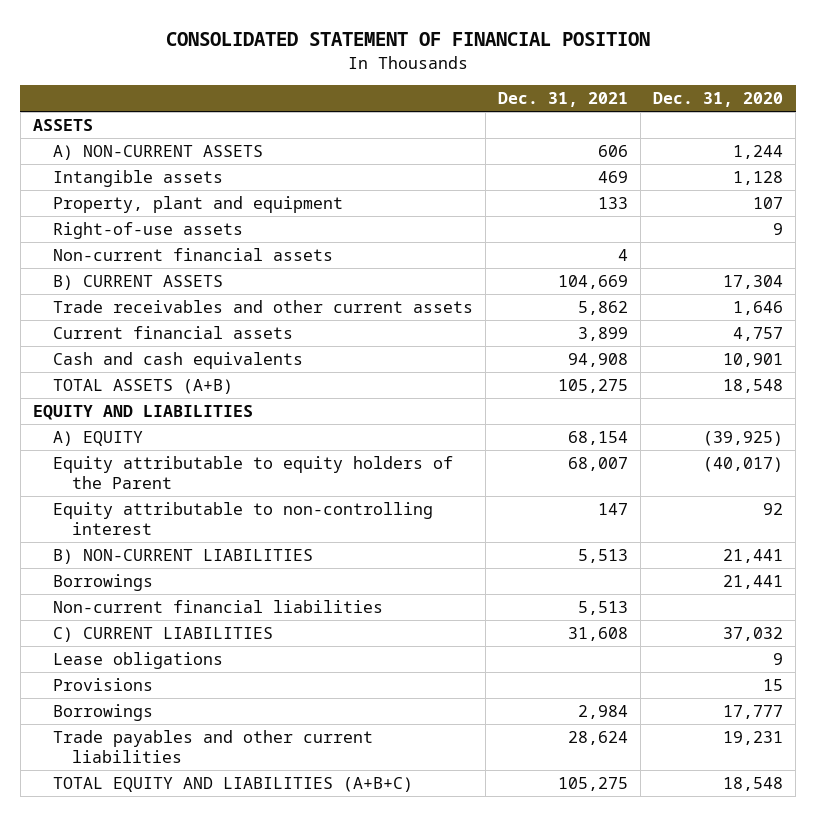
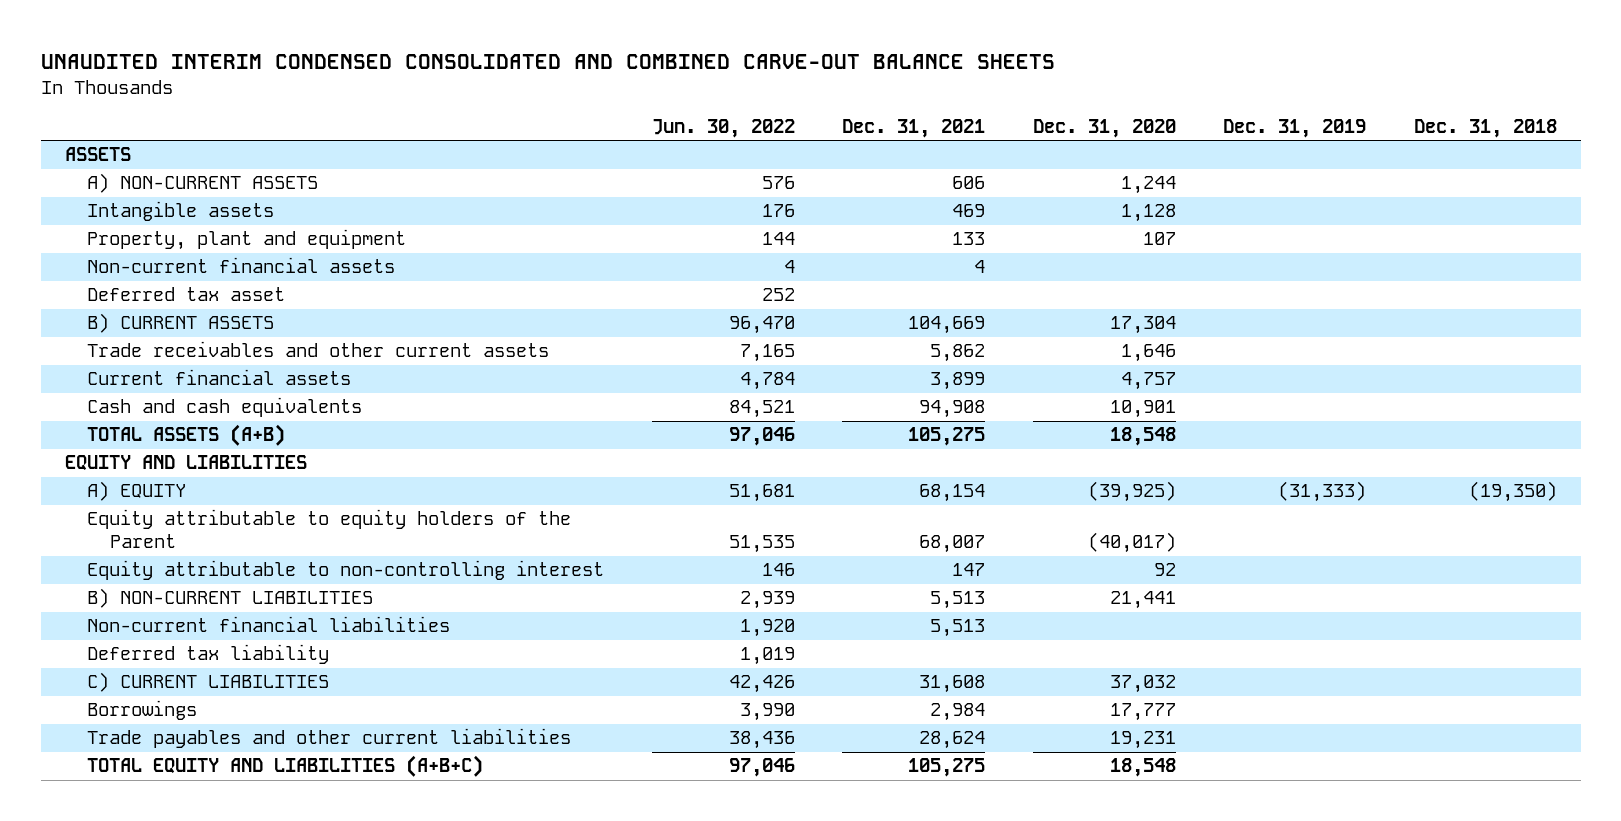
- CONSOLIDATED STATEMENT OF FINANCIAL POSITION
+ UNAUDITED INTERIM CONDENSED CONSOLIDATED AND COMBINED CARVE-OUT BALANCE SHEETS
- | Dec. 31, 2021 | Dec. 31, 2020
+ | Jun. 30, 2022 | Dec. 31, 2021 | Dec. 31, 2020 | Dec. 31, 2019 | Dec. 31, 2018
- Right-of-use assets | | 9
+ Deferred tax asset | 252 | | | |
- Borrowings | | 21,441
+ Deferred tax liability | 1,019 | | | |
- Lease obligations | | 9
- Provisions | | 15

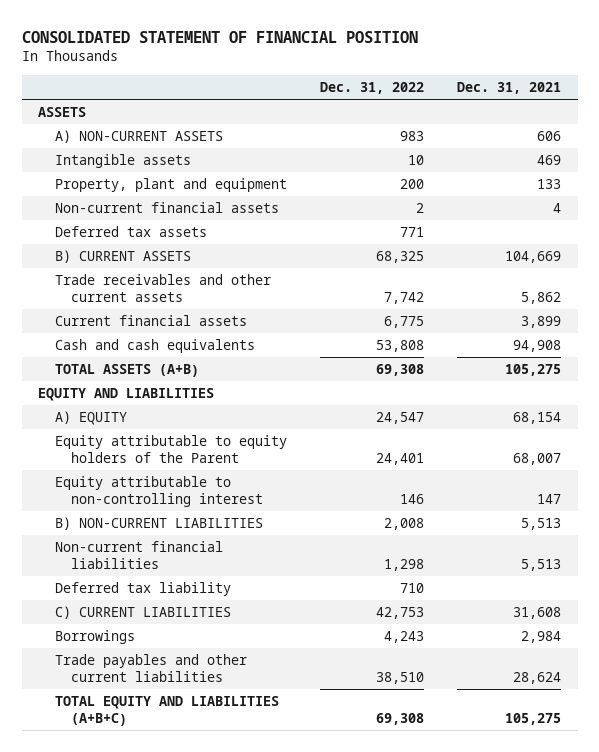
- UNAUDITED INTERIM CONDENSED CONSOLIDATED AND COMBINED CARVE-OUT BALANCE SHEETS
+ CONSOLIDATED STATEMENT OF FINANCIAL POSITION
- | Jun. 30, 2022 | Dec. 31, 2021 | Dec. 31, 2020 | Dec. 31, 2019 | Dec. 31, 2018
+ | Dec. 31, 2022 | Dec. 31, 2021
- Deferred tax asset | 252 | | | |
+ Deferred tax assets | 771 |

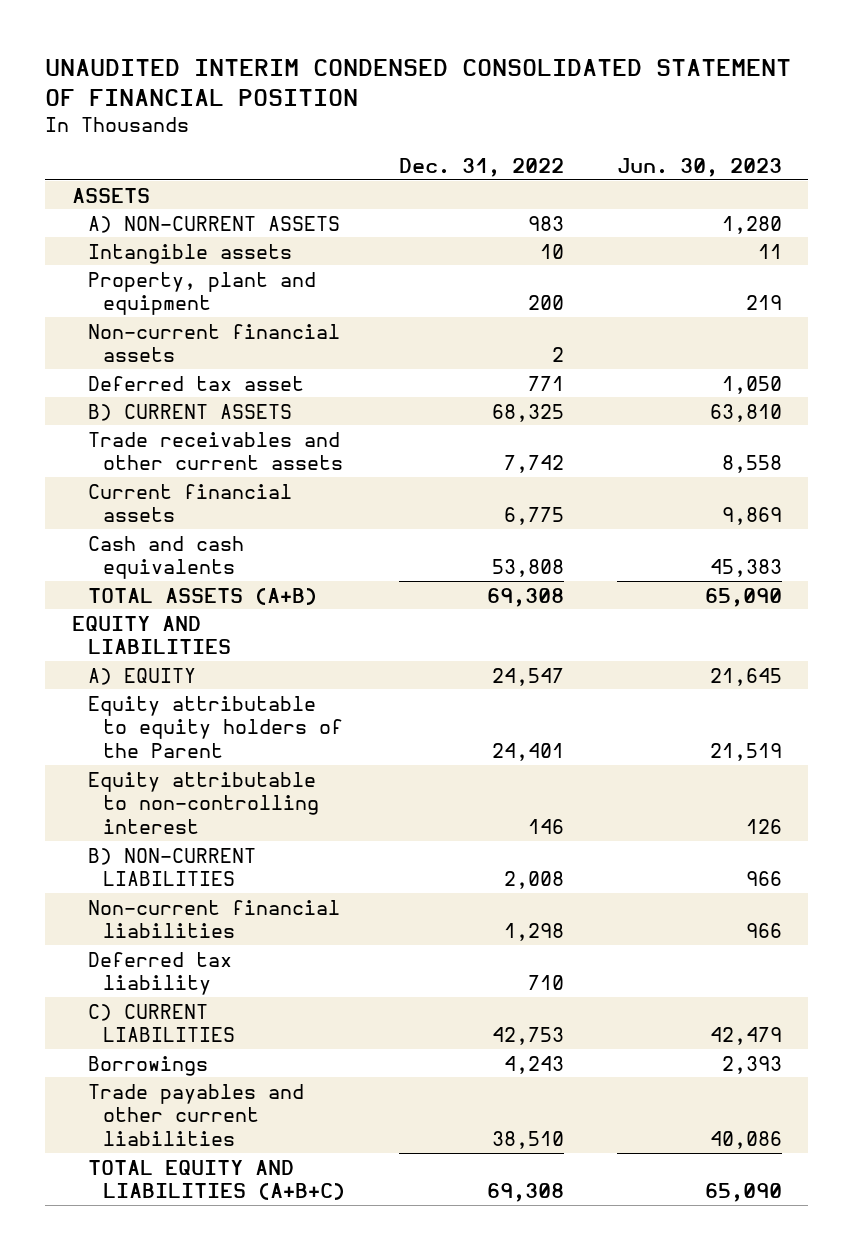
- CONSOLIDATED STATEMENT OF FINANCIAL POSITION
+ UNAUDITED INTERIM CONDENSED CONSOLIDATED STATEMENT OF FINANCIAL POSITION
- | Dec. 31, 2022 | Dec. 31, 2021
+ | Dec. 31, 2022 | Jun. 30, 2023
- Deferred tax assets | 771 |
+ Deferred tax asset | 771 | 1,050

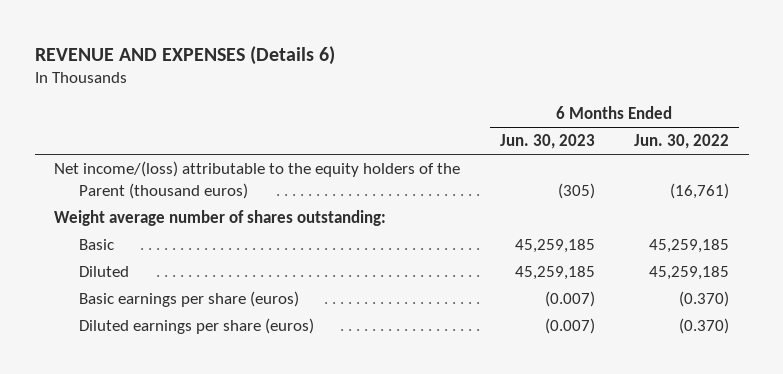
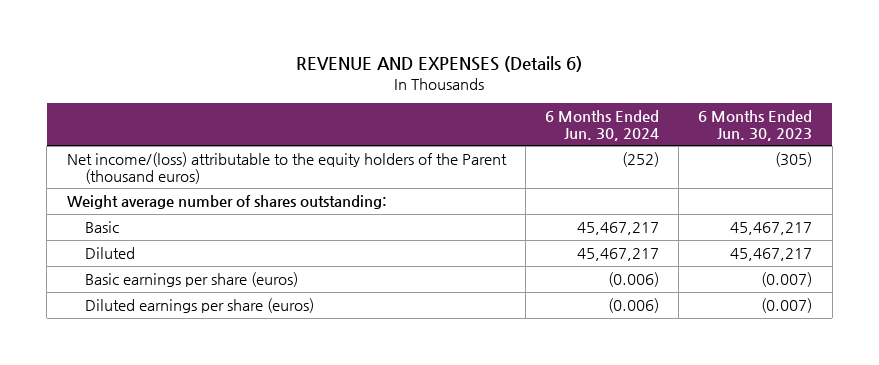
- | 6 Months Ended Jun. 30, 2023 | 6 Months Ended Jun. 30, 2022
+ | 6 Months Ended Jun. 30, 2024 | 6 Months Ended Jun. 30, 2023
- Basic | 45,259,185 | 45,259,185
- Diluted | 45,259,185 | 45,259,185
+ Basic | 45,467,217 | 45,467,217
+ Diluted | 45,467,217 | 45,467,217

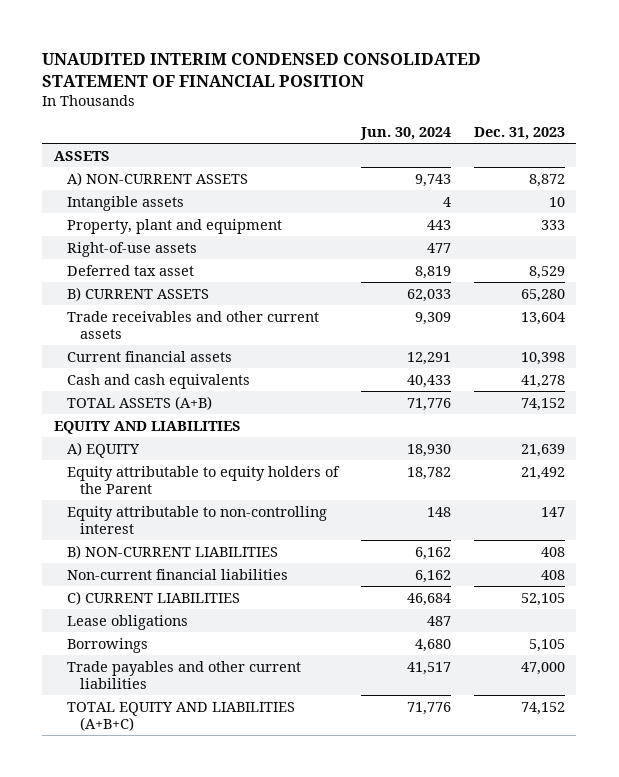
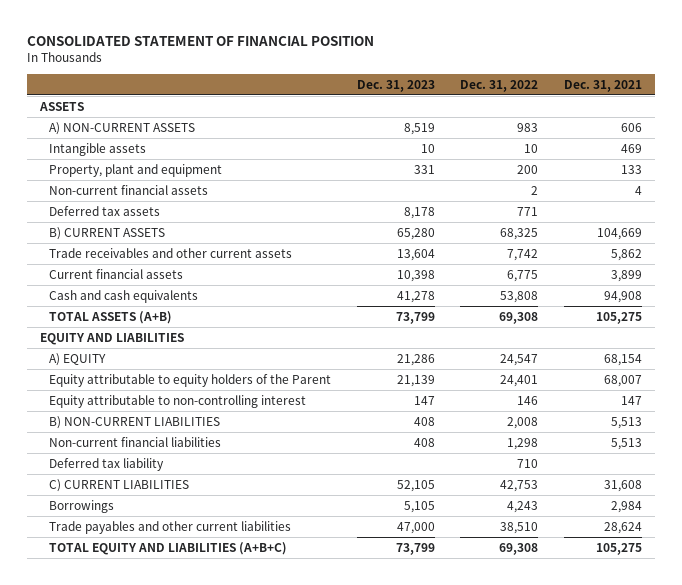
- UNAUDITED INTERIM CONDENSED CONSOLIDATED STATEMENT OF FINANCIAL POSITION
+ CONSOLIDATED STATEMENT OF FINANCIAL POSITION
- | Jun. 30, 2024 | Dec. 31, 2023
+ | Dec. 31, 2023 | Dec. 31, 2022 | Dec. 31, 2021
- A) NON-CURRENT ASSETS | 9,743 | 8,872
+ A) NON-CURRENT ASSETS | 8,519 | 983 | 606
- Property, plant and equipment | 443 | 333
- Right-of-use assets | 477 |
- Deferred tax asset | 8,819 | 8,529
+ Property, plant and equipment | 331 | 200 | 133
+ Non-current financial assets | | 2 | 4
+ Deferred tax assets | 8,178 | 771 |
- TOTAL ASSETS (A+B) | 71,776 | 74,152
+ TOTAL ASSETS (A+B) | 73,799 | 69,308 | 105,275
- A) EQUITY | 18,930 | 21,639
- Equity attributable to equity holders of the Parent | 18,782 | 21,492
+ A) EQUITY | 21,286 | 24,547 | 68,154
+ Equity attributable to equity holders of the Parent | 21,139 | 24,401 | 68,007
+ Deferred tax liability | | 710 |
- Lease obligations | 487 |
- TOTAL EQUITY AND LIABILITIES (A+B+C) | 71,776 | 74,152
+ TOTAL EQUITY AND LIABILITIES (A+B+C) | 73,799 | 69,308 | 105,275

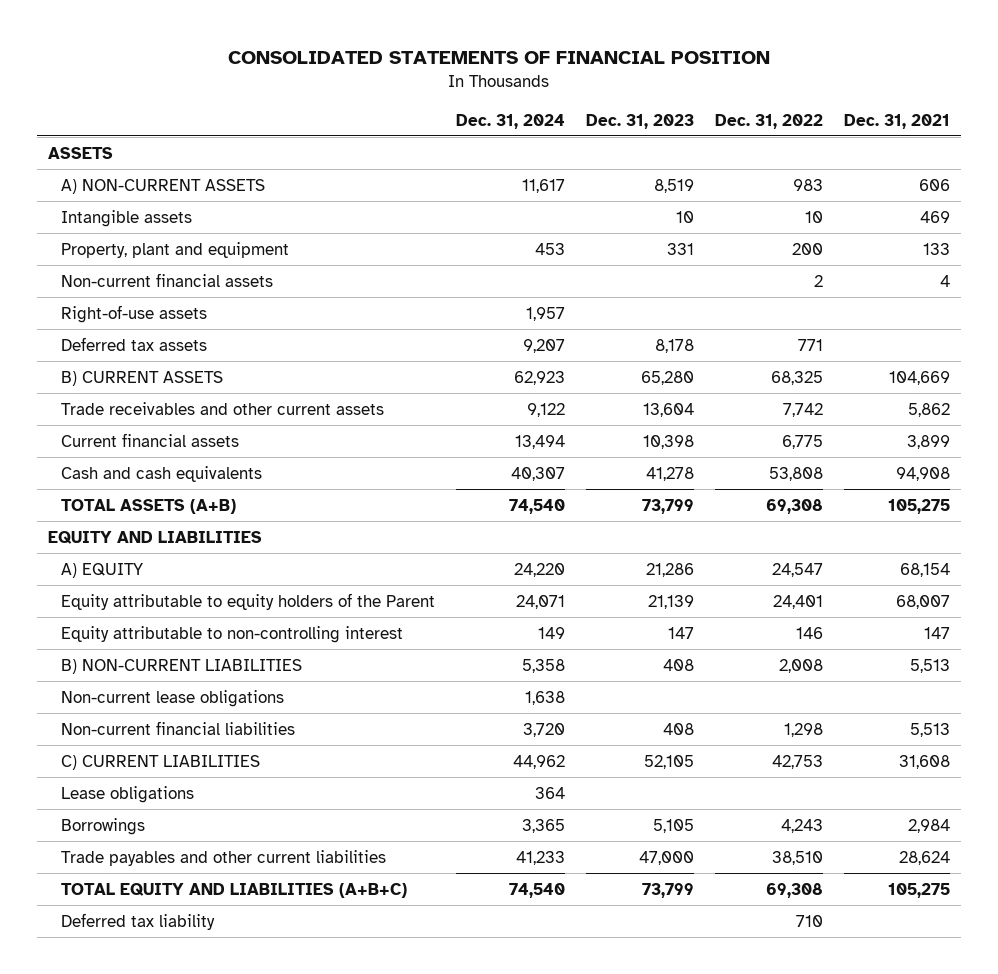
- CONSOLIDATED STATEMENT OF FINANCIAL POSITION
+ CONSOLIDATED STATEMENTS OF FINANCIAL POSITION
- | Dec. 31, 2023 | Dec. 31, 2022 | Dec. 31, 2021
+ | Dec. 31, 2024 | Dec. 31, 2023 | Dec. 31, 2022 | Dec. 31, 2021
+ Right-of-use assets | 1,957 | | |
+ Non-current lease obligations | 1,638 | | |
+ Lease obligations | 364 | | |
moved down: Deferred tax liability | | | 710 |

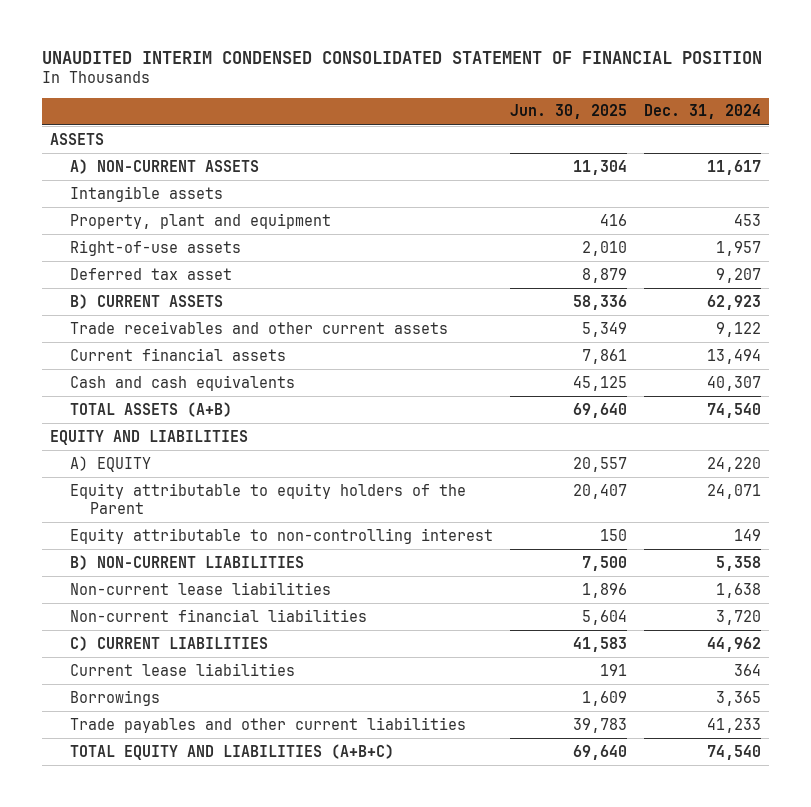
- CONSOLIDATED STATEMENTS OF FINANCIAL POSITION
+ UNAUDITED INTERIM CONDENSED CONSOLIDATED STATEMENT OF FINANCIAL POSITION
- | Dec. 31, 2024 | Dec. 31, 2023 | Dec. 31, 2022 | Dec. 31, 2021
+ | Jun. 30, 2025 | Dec. 31, 2024
- Non-current financial assets | | | 2 | 4
- Deferred tax assets | 9,207 | 8,178 | 771 |
+ Deferred tax asset | 8,879 | 9,207
- Non-current lease obligations | 1,638 | | |
+ Non-current lease liabilities | 1,896 | 1,638
- Lease obligations | 364 | | |
+ Current lease liabilities | 191 | 364
- Deferred tax liability | | | 710 |

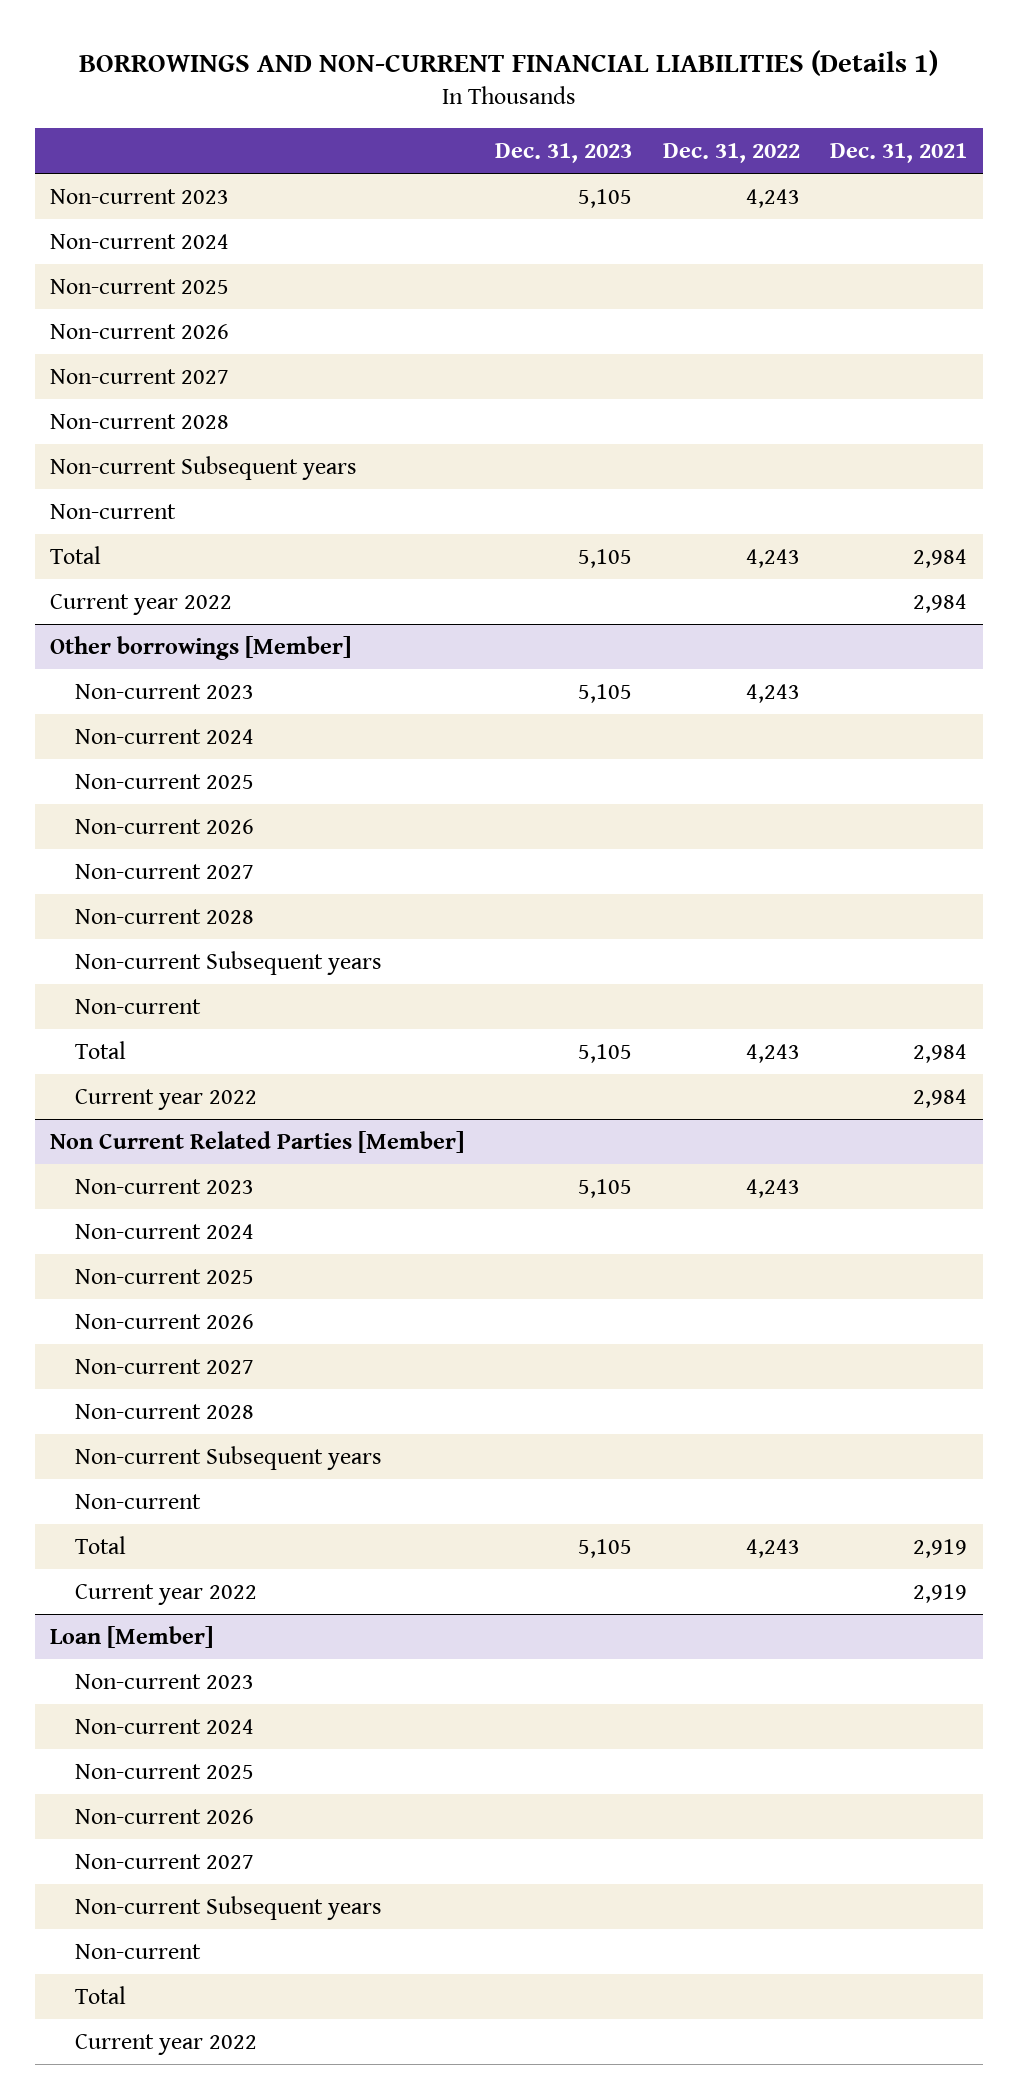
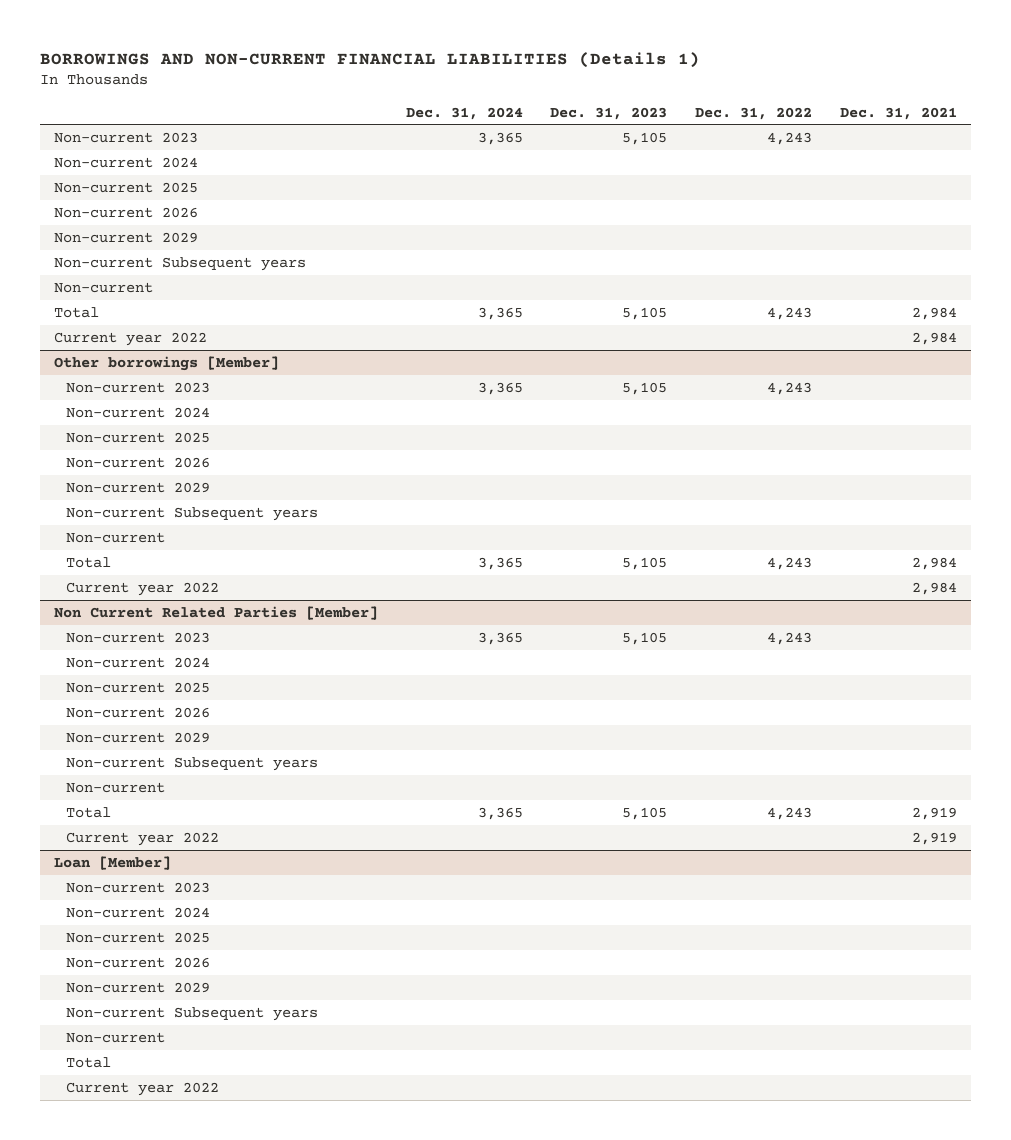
- | Dec. 31, 2023 | Dec. 31, 2022 | Dec. 31, 2021
+ | Dec. 31, 2024 | Dec. 31, 2023 | Dec. 31, 2022 | Dec. 31, 2021
- Non-current 2027
- Non-current 2028
+ Non-current 2029
@ Other borrowings [Member]
- Non-current 2027
- Non-current 2028
+ Non-current 2029
@ Non Current Related Parties [Member]
- Non-current 2027
- Non-current 2028
+ Non-current 2029
@ Loan [Member]
- Non-current 2027
+ Non-current 2029

